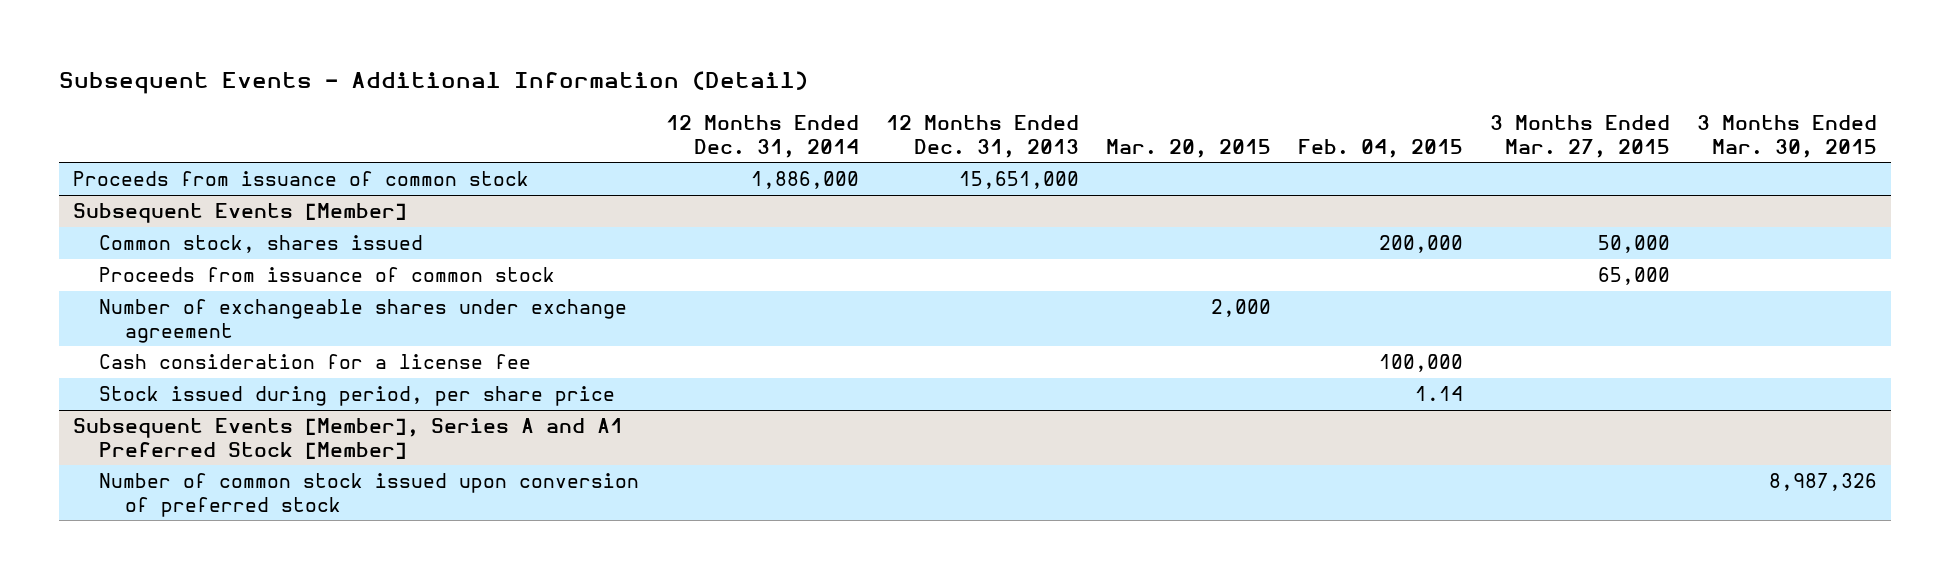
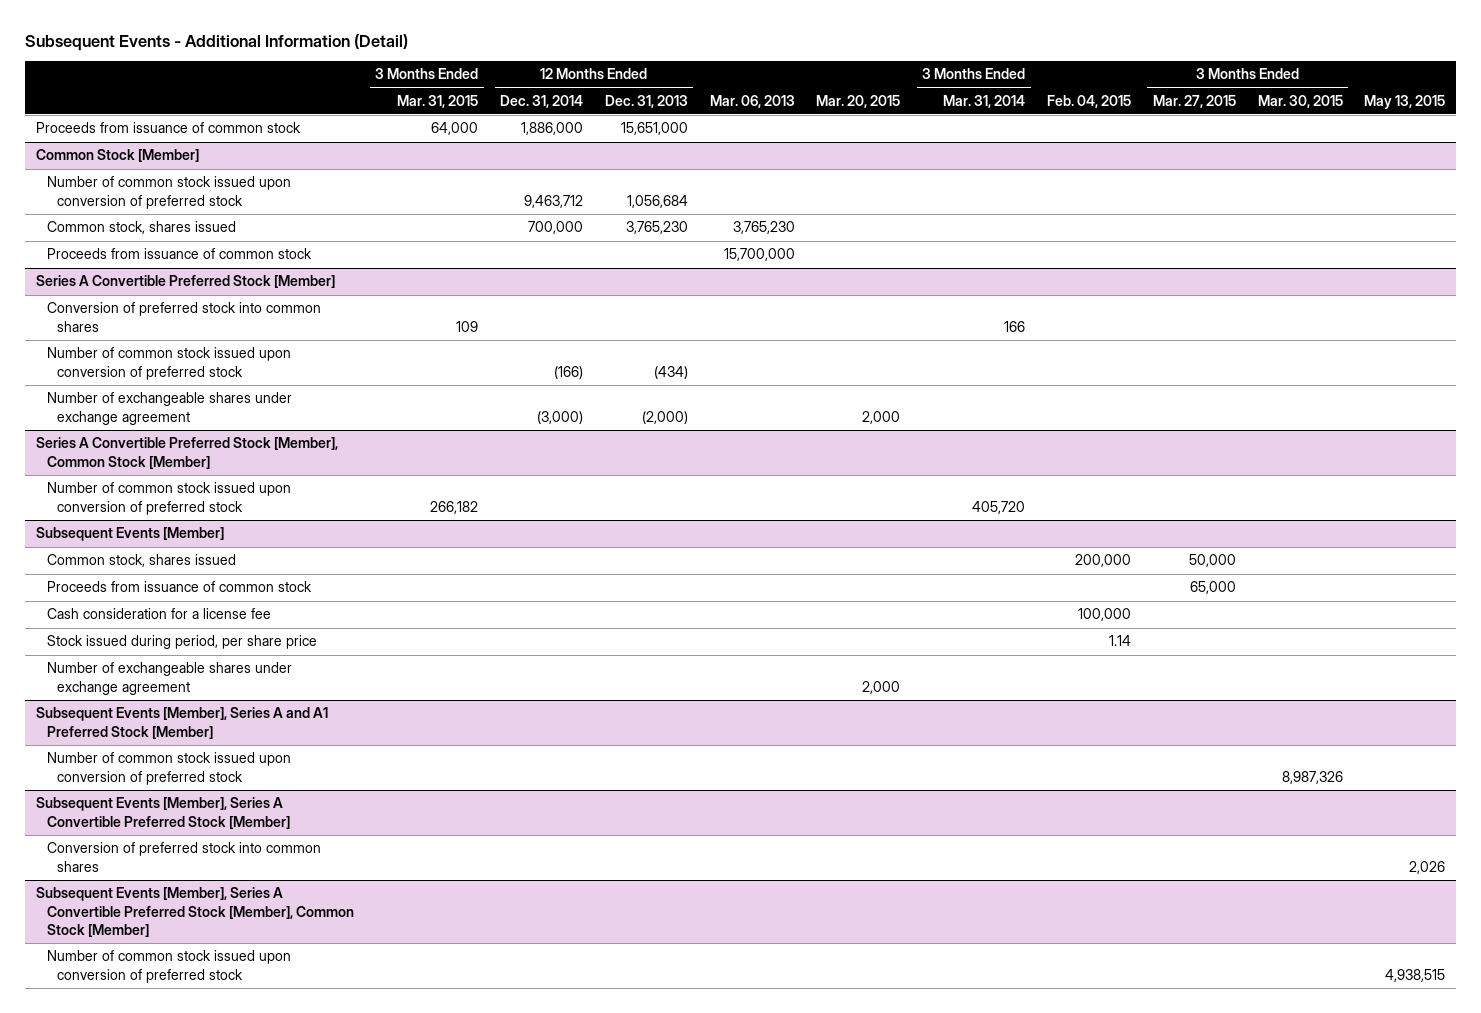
- | 12 Months Ended Dec. 31, 2014 | 12 Months Ended Dec. 31, 2013 | Mar. 20, 2015 | Feb. 04, 2015 | 3 Months Ended Mar. 27, 2015 | 3 Months Ended Mar. 30, 2015
+ | 3 Months Ended Mar. 31, 2015 | 12 Months Ended Dec. 31, 2014 | 12 Months Ended Dec. 31, 2013 | Mar. 06, 2013 | Mar. 20, 2015 | 3 Months Ended Mar. 31, 2014 | Feb. 04, 2015 | 3 Months Ended Mar. 27, 2015 | 3 Months Ended Mar. 30, 2015 | May 13, 2015
+ Common Stock [Member]
+ Number of common stock issued upon conversion of preferred stock | | 9,463,712 | 1,056,684 | | | | | | |
+ Common stock, shares issued | | 700,000 | 3,765,230 | 3,765,230 | | | | | |
+ Proceeds from issuance of common stock | | | | 15,700,000 | | | | | |
+ Series A Convertible Preferred Stock [Member]
+ Conversion of preferred stock into common shares | 109 | | | | | 166 | | | |
+ Number of common stock issued upon conversion of preferred stock | | (166) | (434) | | | | | | |
+ Number of exchangeable shares under exchange agreement | | (3,000) | (2,000) | | 2,000 | | | | |
+ Series A Convertible Preferred Stock [Member], Common Stock [Member]
+ Number of common stock issued upon conversion of preferred stock | 266,182 | | | | | 405,720 | | | |
@ Subsequent Events [Member]
moved down: Number of exchangeable shares under exchange agreement | | | | | 2,000 | | | | |
+ Subsequent Events [Member], Series A Convertible Preferred Stock [Member]
+ Conversion of preferred stock into common shares | | | | | | | | | | 2,026
+ Subsequent Events [Member], Series A Convertible Preferred Stock [Member], Common Stock [Member]
+ Number of common stock issued upon conversion of preferred stock | | | | | | | | | | 4,938,515

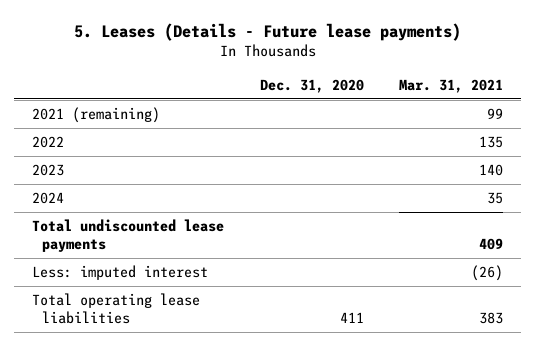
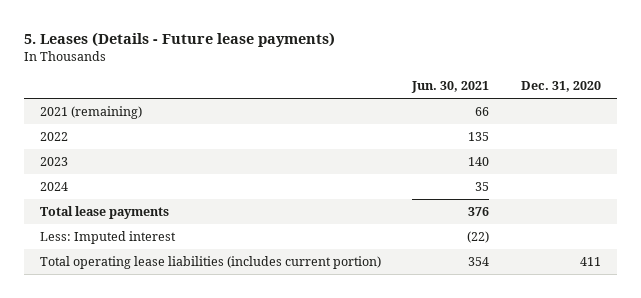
- | Dec. 31, 2020 | Mar. 31, 2021
+ | Jun. 30, 2021 | Dec. 31, 2020
- Total undiscounted lease payments | | 409
- Less: imputed interest | | (26)
- Total operating lease liabilities | 411 | 383
+ Total lease payments | 376 |
+ Less: Imputed interest | (22) |
+ Total operating lease liabilities (includes current portion) | 354 | 411

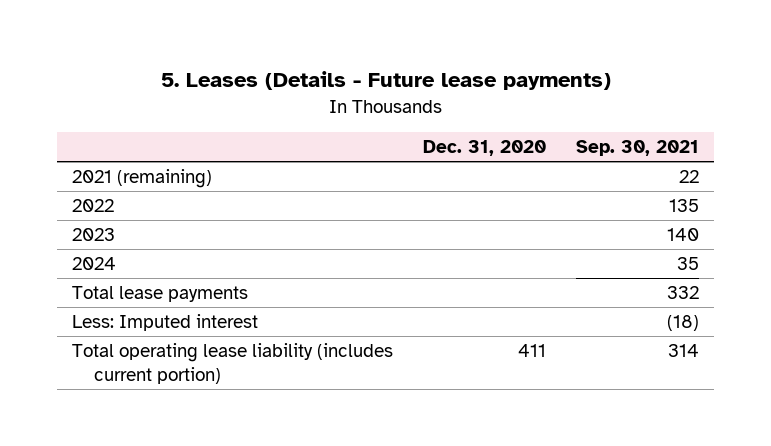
- | Jun. 30, 2021 | Dec. 31, 2020
+ | Dec. 31, 2020 | Sep. 30, 2021
- Total operating lease liabilities (includes current portion) | 354 | 411
+ Total operating lease liability (includes current portion) | 411 | 314

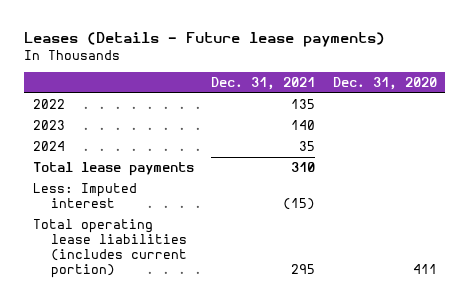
- 5. Leases (Details - Future lease payments)
+ Leases (Details - Future lease payments)
- | Dec. 31, 2020 | Sep. 30, 2021
+ | Dec. 31, 2021 | Dec. 31, 2020
- 2021 (remaining) | | 22
- Total operating lease liability (includes current portion) | 411 | 314
+ Total operating lease liabilities (includes current portion) | 295 | 411

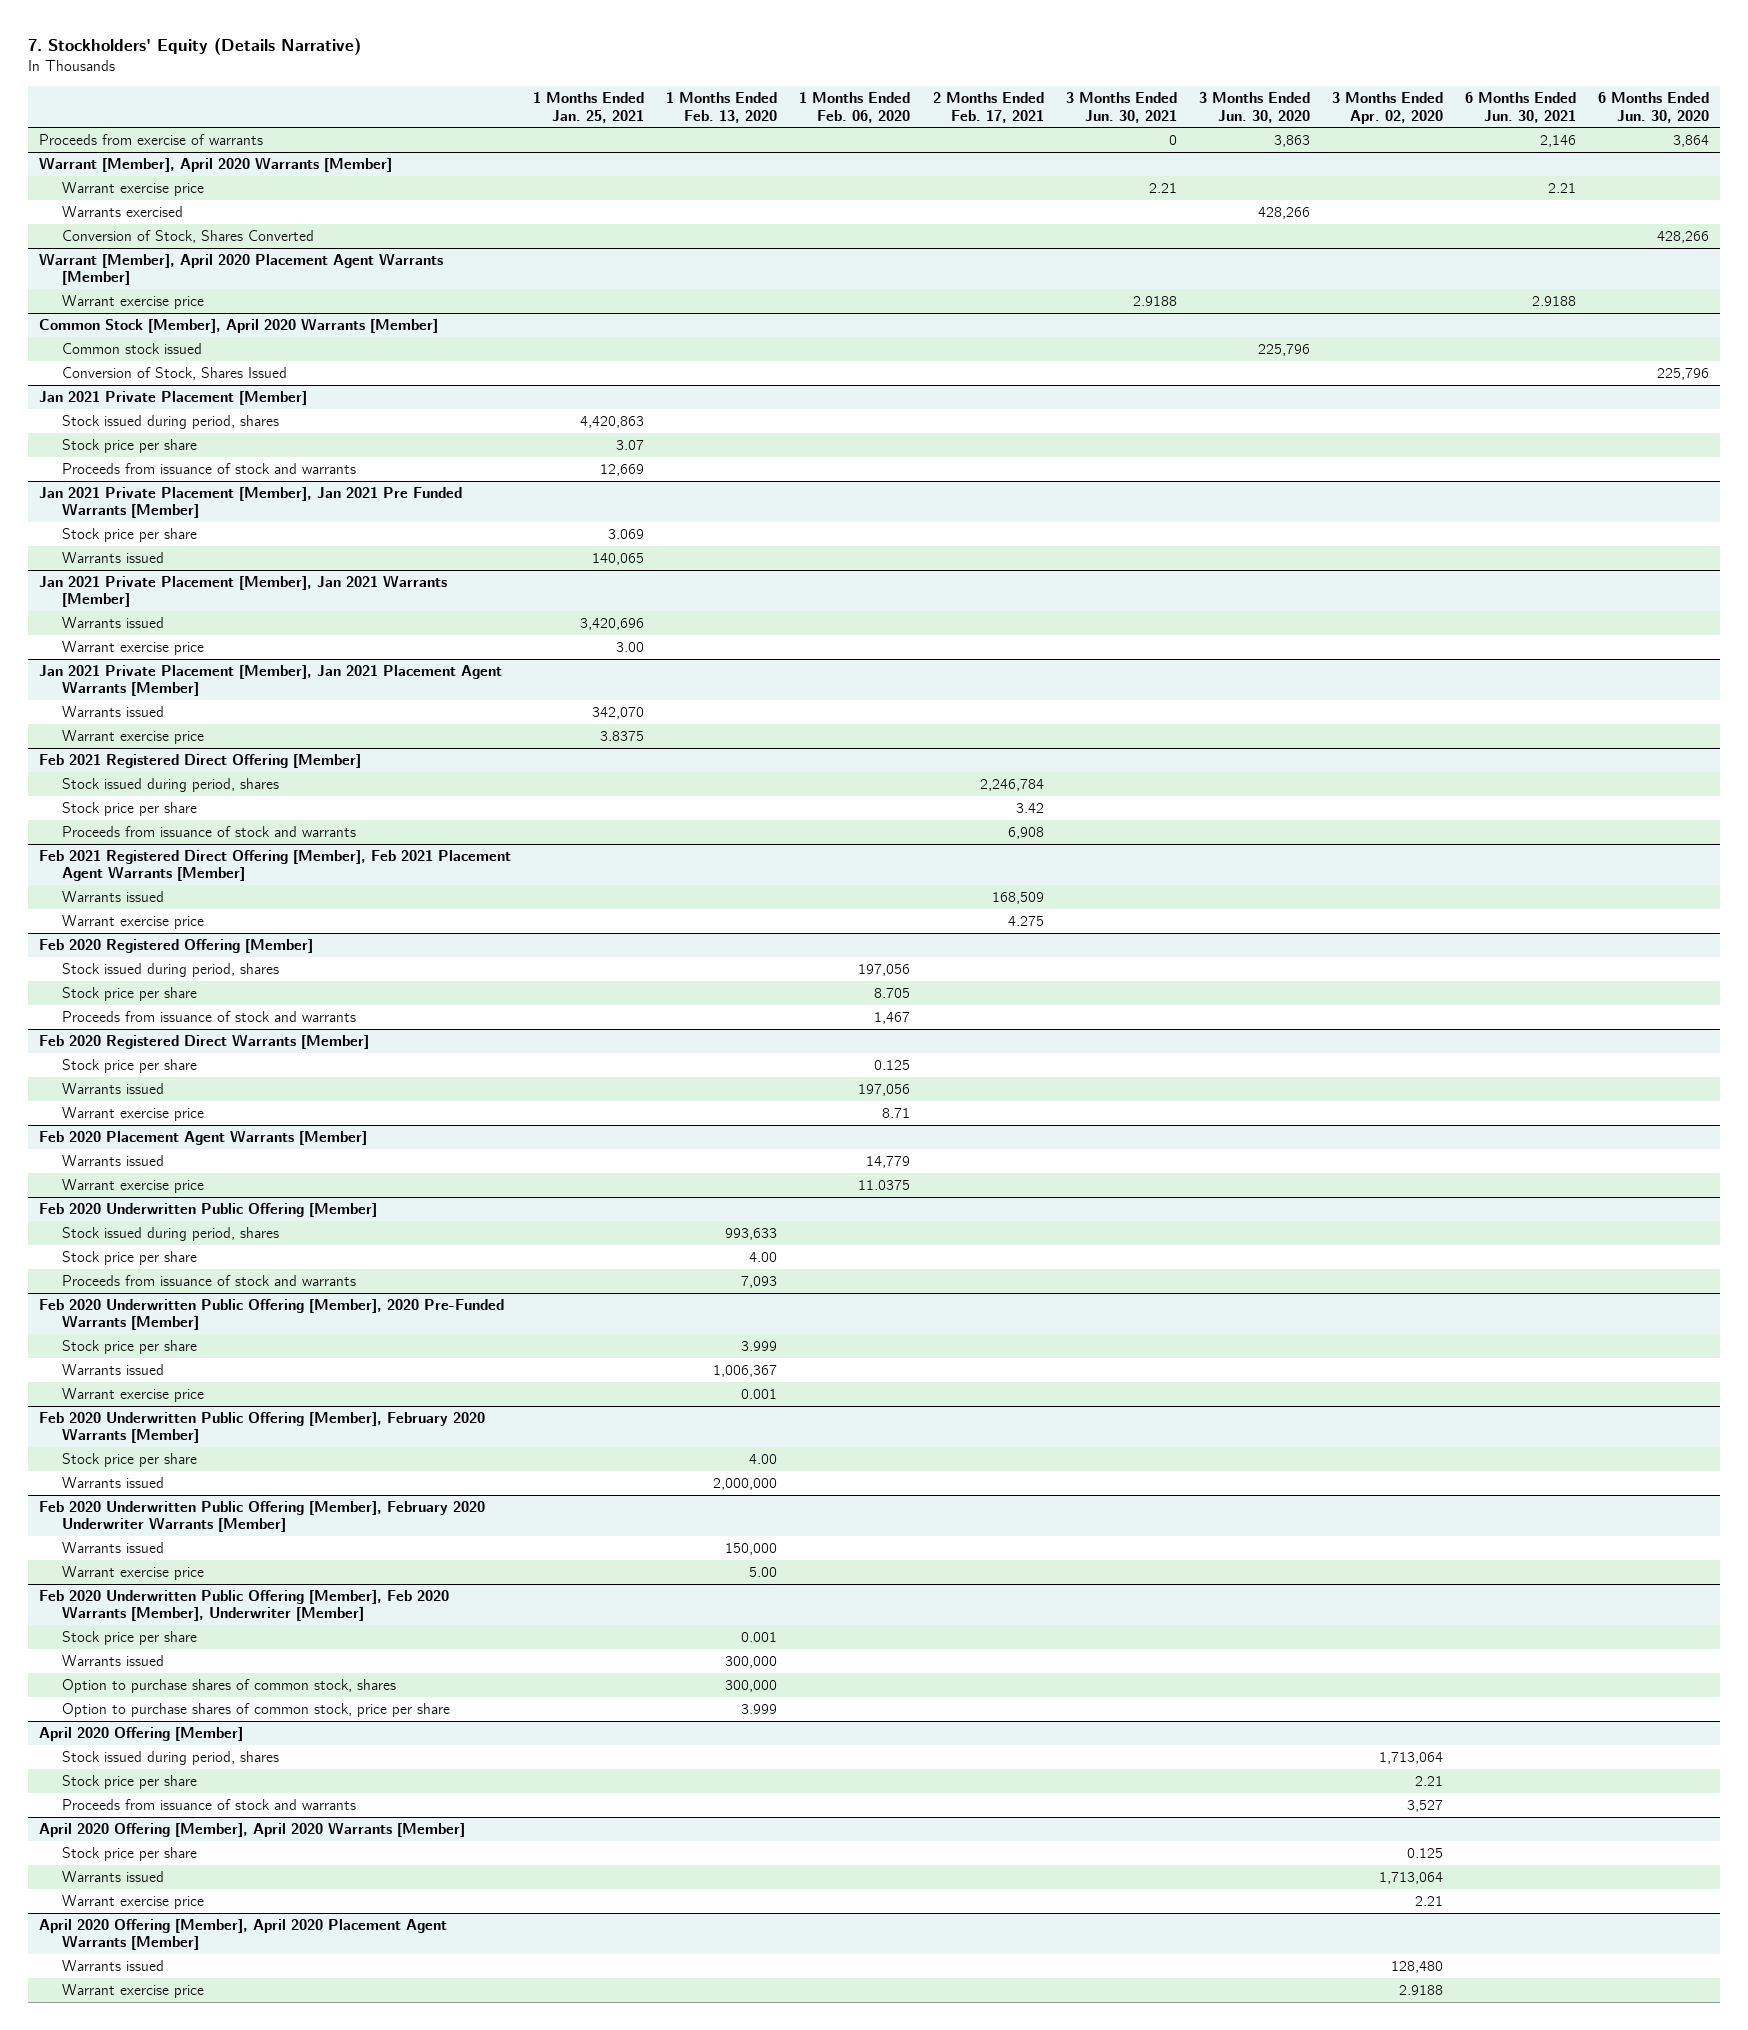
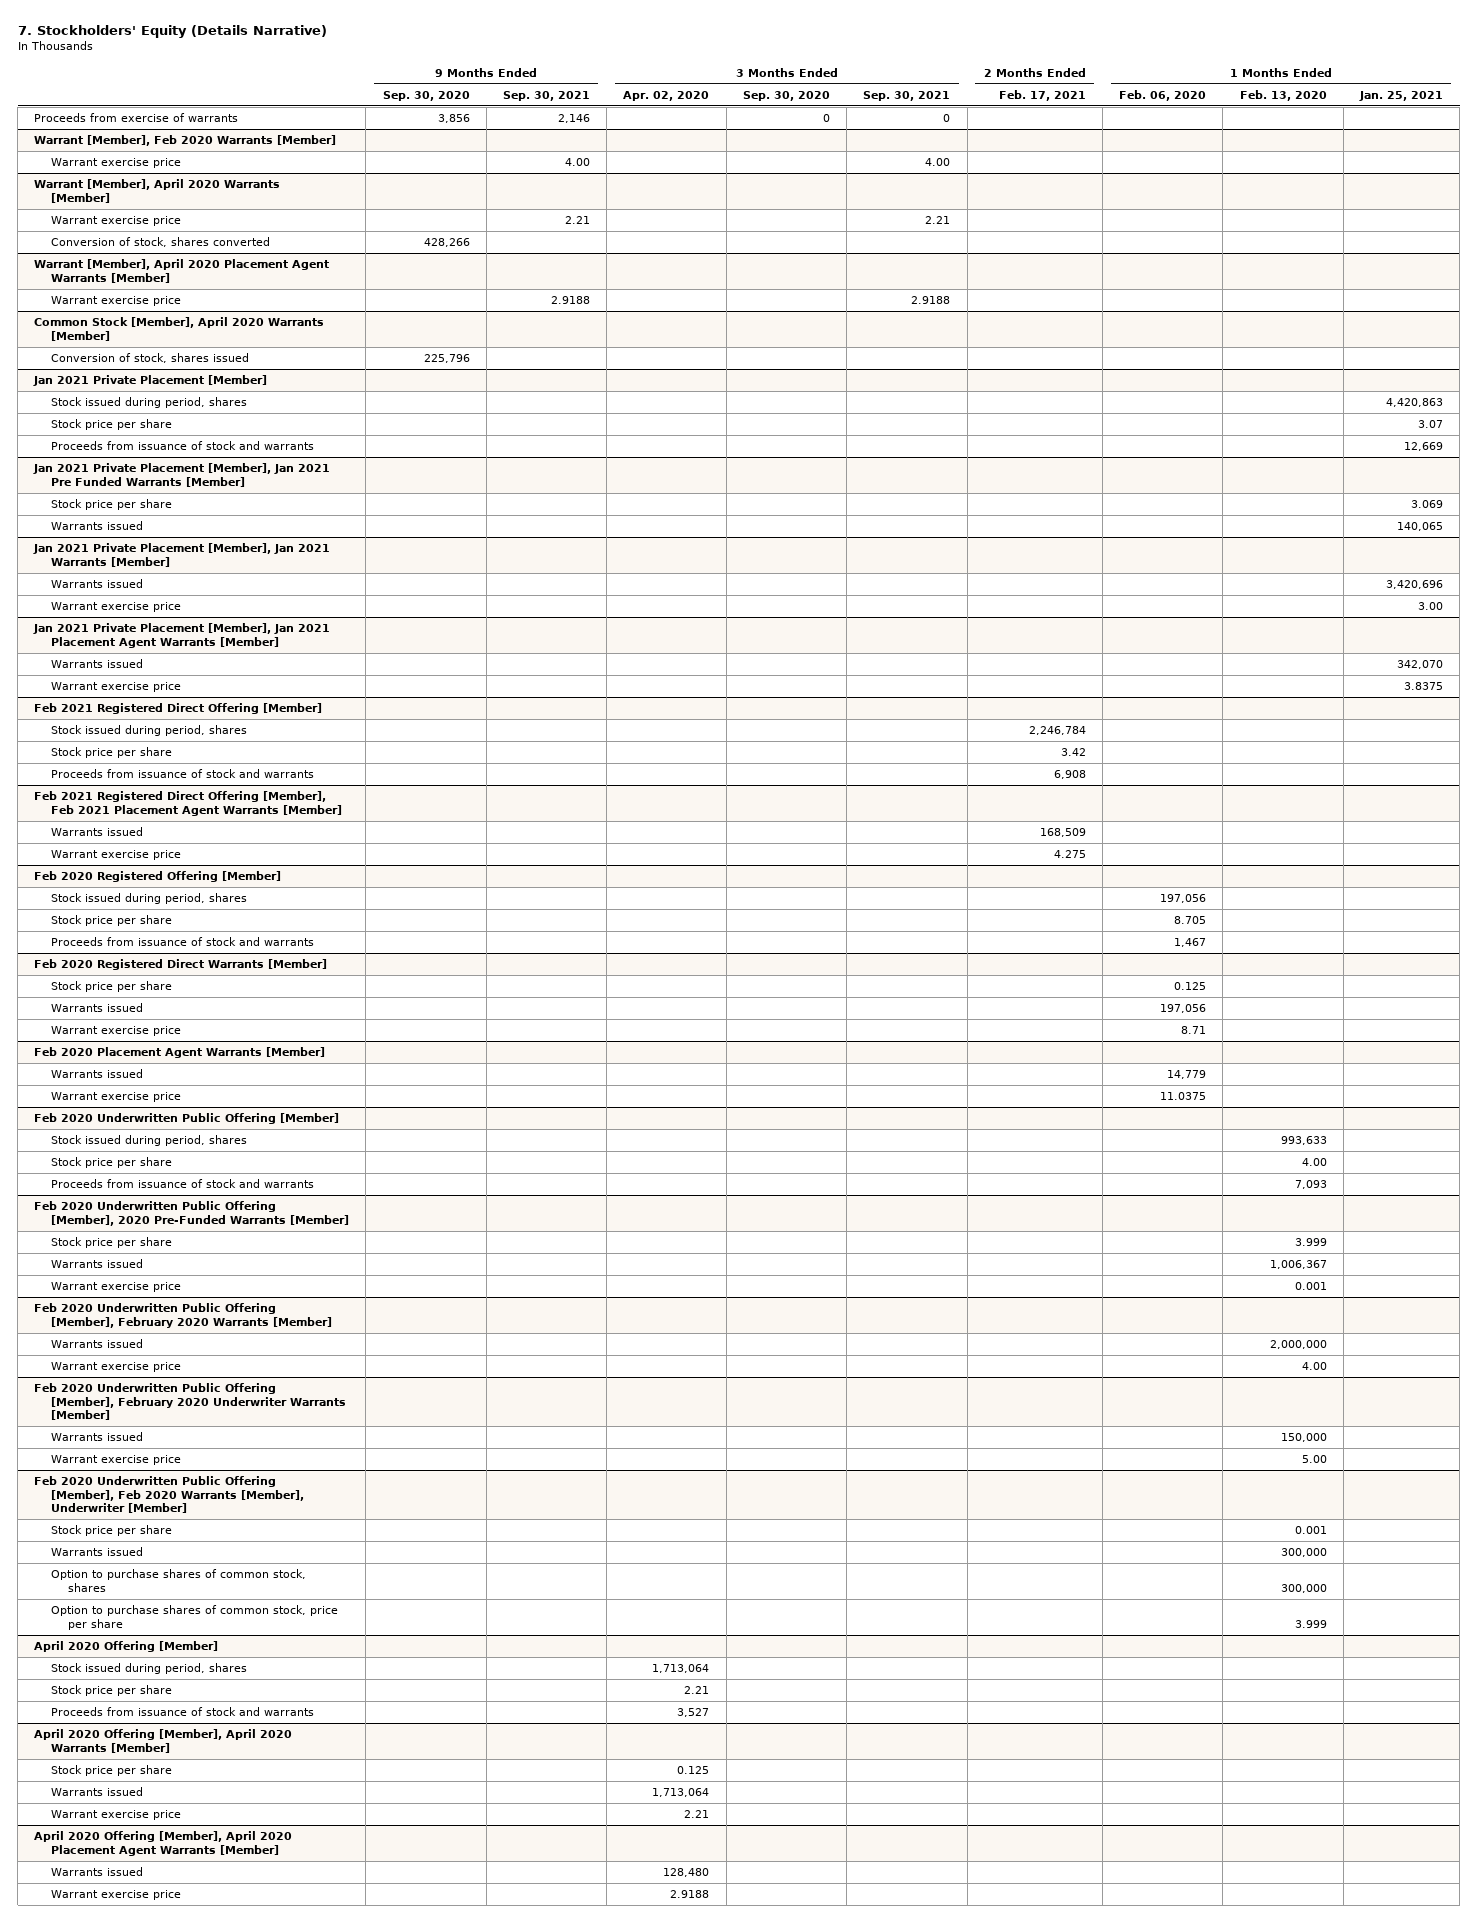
- | 1 Months Ended Jan. 25, 2021 | 1 Months Ended Feb. 13, 2020 | 1 Months Ended Feb. 06, 2020 | 2 Months Ended Feb. 17, 2021 | 3 Months Ended Jun. 30, 2021 | 3 Months Ended Jun. 30, 2020 | 3 Months Ended Apr. 02, 2020 | 6 Months Ended Jun. 30, 2021 | 6 Months Ended Jun. 30, 2020
+ | 9 Months Ended Sep. 30, 2020 | 9 Months Ended Sep. 30, 2021 | 3 Months Ended Apr. 02, 2020 | 3 Months Ended Sep. 30, 2020 | 3 Months Ended Sep. 30, 2021 | 2 Months Ended Feb. 17, 2021 | 1 Months Ended Feb. 06, 2020 | 1 Months Ended Feb. 13, 2020 | 1 Months Ended Jan. 25, 2021
+ Warrant [Member], Feb 2020 Warrants [Member]
+ Warrant exercise price | | 4.00 | | | 4.00 | | | |
@ Warrant [Member], April 2020 Warrants [Member]
- Warrants exercised | | | | | | 428,266 | | |
- Conversion of Stock, Shares Converted | | | | | | | | | 428,266
+ Conversion of stock, shares converted | 428,266 | | | | | | | |
@ Common Stock [Member], April 2020 Warrants [Member]
- Common stock issued | | | | | | 225,796 | | |
- Conversion of Stock, Shares Issued | | | | | | | | | 225,796
+ Conversion of stock, shares issued | 225,796 | | | | | | | |
@ Feb 2020 Underwritten Public Offering [Member], February 2020 Warrants [Member]
- Stock price per share | | 4.00 | | | | | | |
+ Warrant exercise price | | | | | | | | 4.00 |

